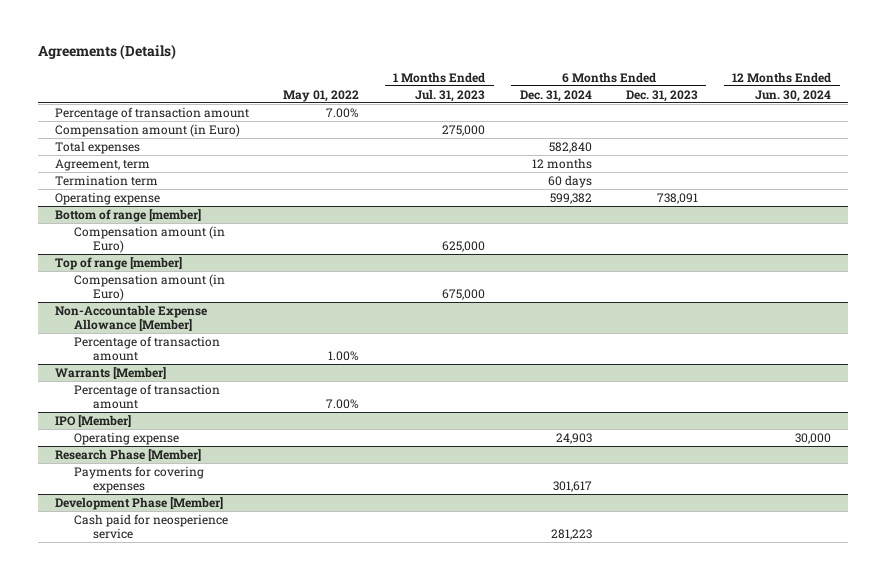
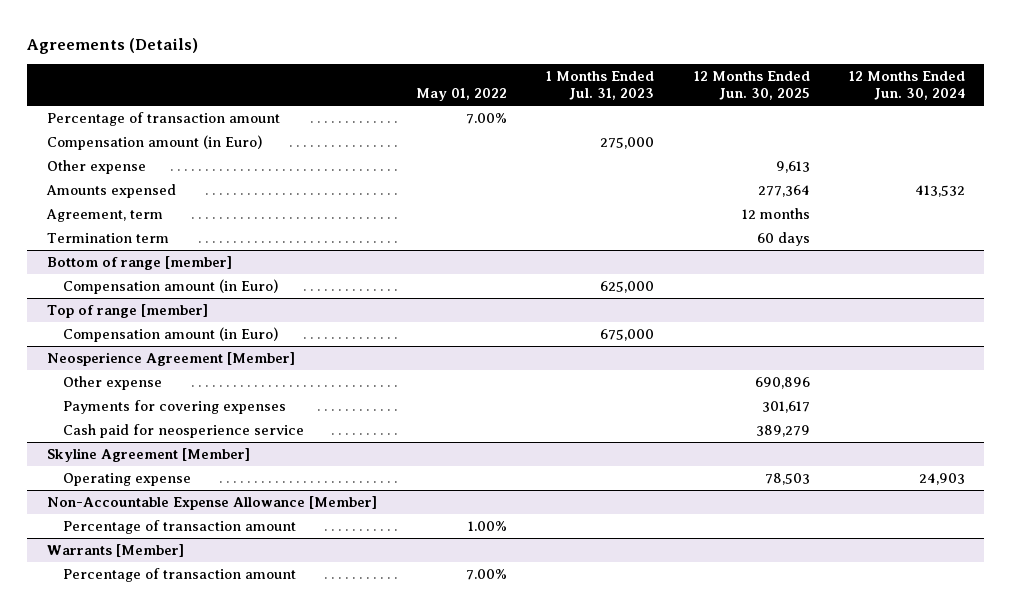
- | May 01, 2022 | 1 Months Ended Jul. 31, 2023 | 6 Months Ended Dec. 31, 2024 | 6 Months Ended Dec. 31, 2023 | 12 Months Ended Jun. 30, 2024
+ | May 01, 2022 | 1 Months Ended Jul. 31, 2023 | 12 Months Ended Jun. 30, 2025 | 12 Months Ended Jun. 30, 2024
- Total expenses | | | 582,840 | |
+ Other expense | | | 9,613 |
+ Amounts expensed | | | 277,364 | 413,532
- Operating expense | | | 599,382 | 738,091 |
+ Neosperience Agreement [Member]
+ Other expense | | | 690,896 |
+ Payments for covering expenses | | | 301,617 |
+ Cash paid for neosperience service | | | 389,279 |
+ Skyline Agreement [Member]
+ Operating expense | | | 78,503 | 24,903
- IPO [Member]
- Operating expense | | | 24,903 | | 30,000
- Research Phase [Member]
- Payments for covering expenses | | | 301,617 | |
- Development Phase [Member]
- Cash paid for neosperience service | | | 281,223 | |

